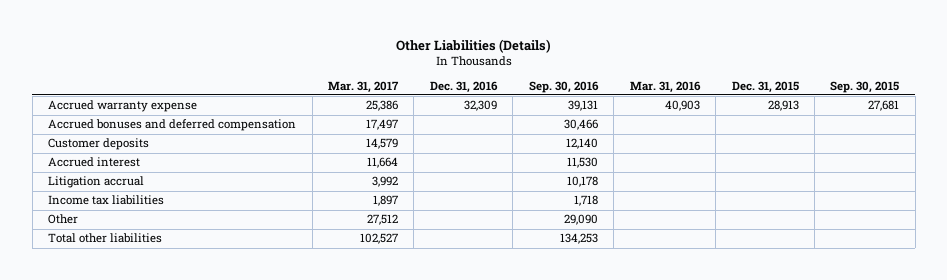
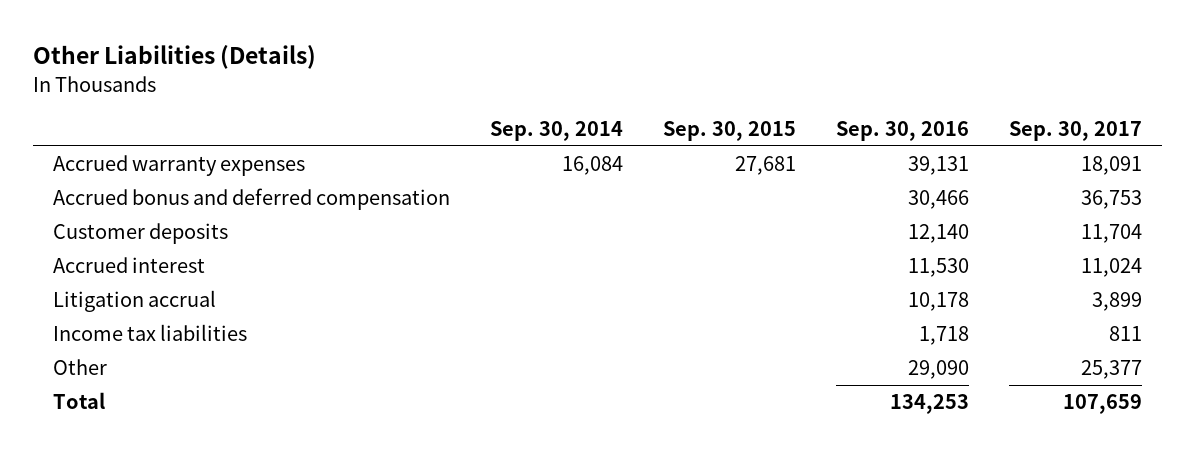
- | Mar. 31, 2017 | Dec. 31, 2016 | Sep. 30, 2016 | Mar. 31, 2016 | Dec. 31, 2015 | Sep. 30, 2015
+ | Sep. 30, 2014 | Sep. 30, 2015 | Sep. 30, 2016 | Sep. 30, 2017
- Accrued warranty expense | 25,386 | 32,309 | 39,131 | 40,903 | 28,913 | 27,681
- Accrued bonuses and deferred compensation | 17,497 | | 30,466 | | |
+ Accrued warranty expenses | 16,084 | 27,681 | 39,131 | 18,091
+ Accrued bonus and deferred compensation | | | 30,466 | 36,753
- Total other liabilities | 102,527 | | 134,253 | | |
+ Total | | | 134,253 | 107,659

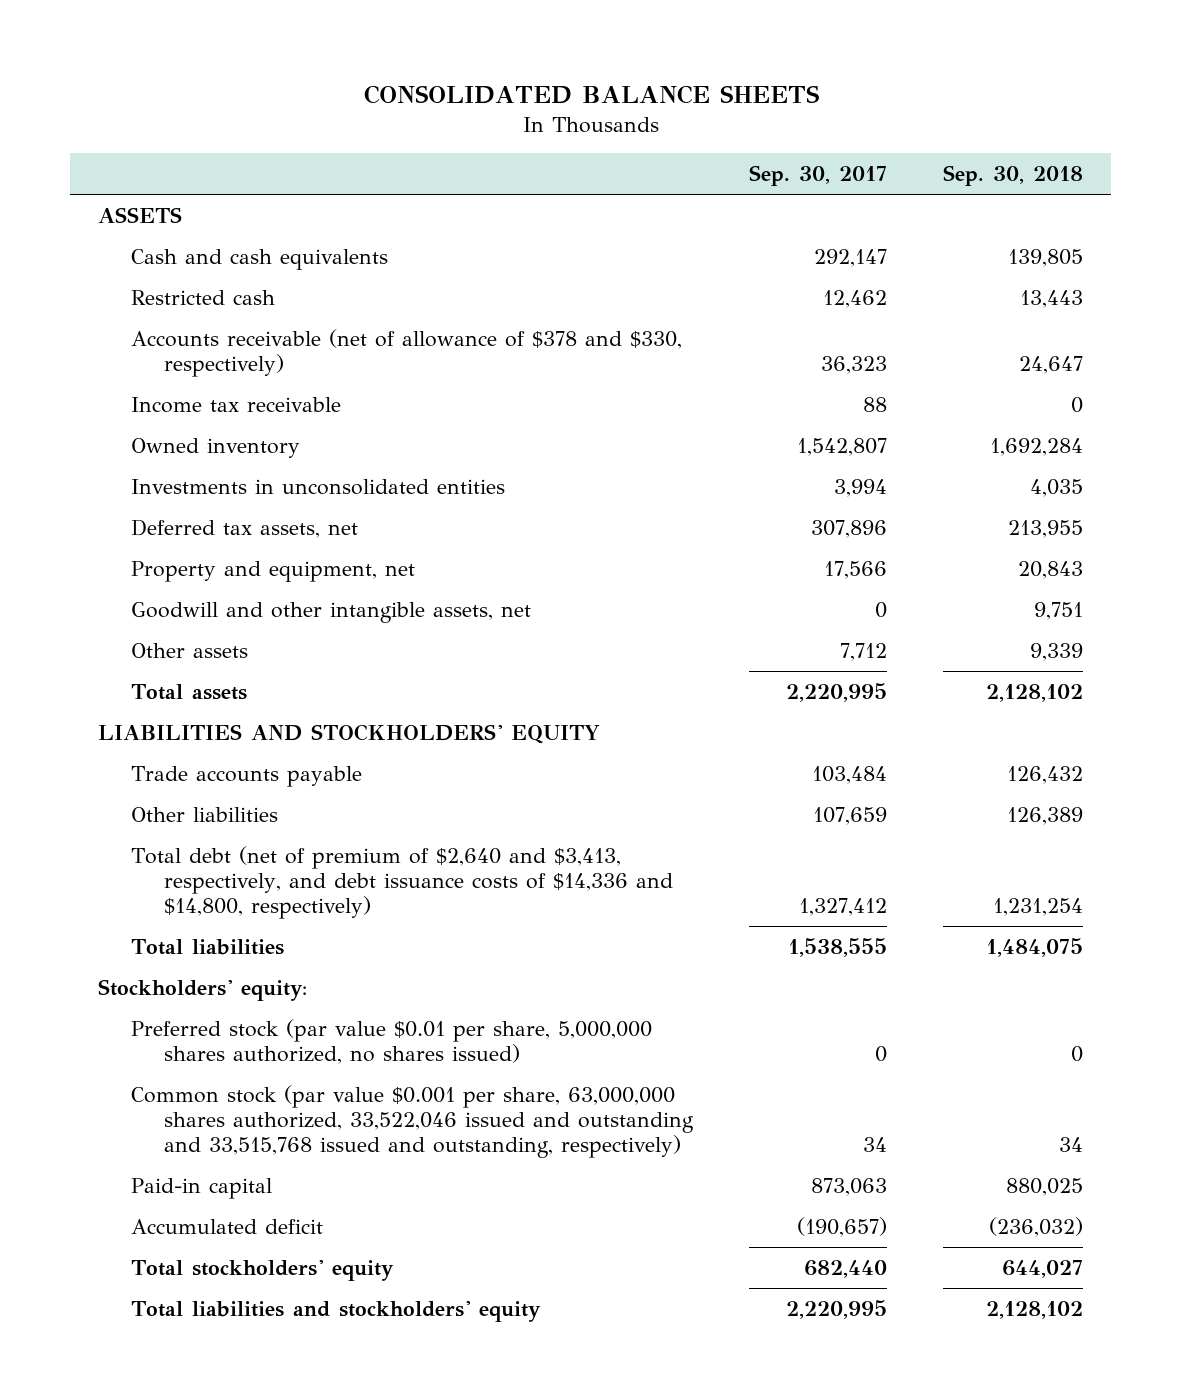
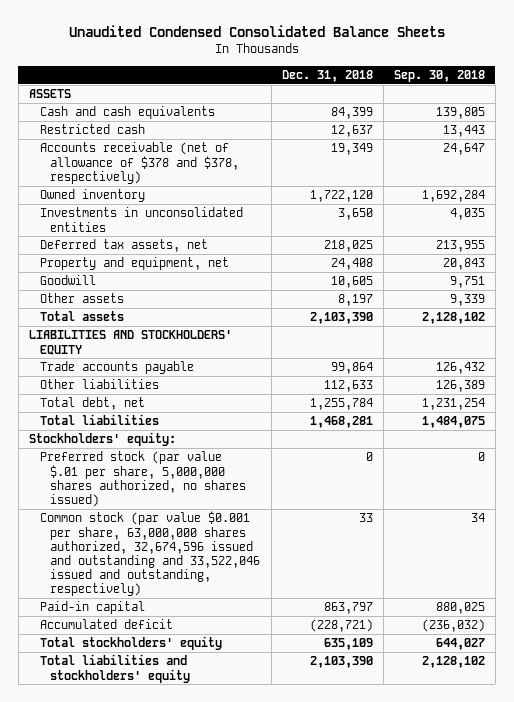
- CONSOLIDATED BALANCE SHEETS
+ Unaudited Condensed Consolidated Balance Sheets
- | Sep. 30, 2017 | Sep. 30, 2018
+ | Dec. 31, 2018 | Sep. 30, 2018
- Accounts receivable (net of allowance of $378 and $330, respectively) | 36,323 | 24,647
- Income tax receivable | 88 | 0
+ Accounts receivable (net of allowance of $378 and $378, respectively) | 19,349 | 24,647
- Goodwill and other intangible assets, net | 0 | 9,751
+ Goodwill | 10,605 | 9,751
- Total debt (net of premium of $2,640 and $3,413, respectively, and debt issuance costs of $14,336 and $14,800, respectively) | 1,327,412 | 1,231,254
+ Total debt, net | 1,255,784 | 1,231,254
- Preferred stock (par value $0.01 per share, 5,000,000 shares authorized, no shares issued) | 0 | 0
- Common stock (par value $0.001 per share, 63,000,000 shares authorized, 33,522,046 issued and outstanding and 33,515,768 issued and outstanding, respectively) | 34 | 34
+ Preferred stock (par value $.01 per share, 5,000,000 shares authorized, no shares issued) | 0 | 0
+ Common stock (par value $0.001 per share, 63,000,000 shares authorized, 32,674,596 issued and outstanding and 33,522,046 issued and outstanding, respectively) | 33 | 34

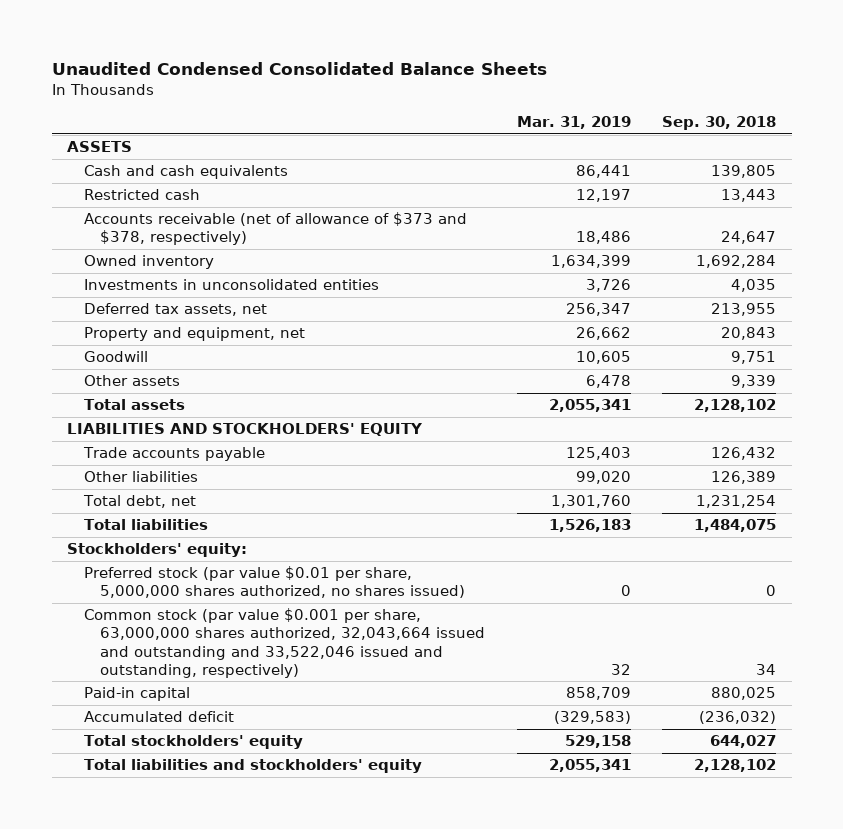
- | Dec. 31, 2018 | Sep. 30, 2018
+ | Mar. 31, 2019 | Sep. 30, 2018
- Accounts receivable (net of allowance of $378 and $378, respectively) | 19,349 | 24,647
+ Accounts receivable (net of allowance of $373 and $378, respectively) | 18,486 | 24,647
- Preferred stock (par value $.01 per share, 5,000,000 shares authorized, no shares issued) | 0 | 0
- Common stock (par value $0.001 per share, 63,000,000 shares authorized, 32,674,596 issued and outstanding and 33,522,046 issued and outstanding, respectively) | 33 | 34
+ Preferred stock (par value $0.01 per share, 5,000,000 shares authorized, no shares issued) | 0 | 0
+ Common stock (par value $0.001 per share, 63,000,000 shares authorized, 32,043,664 issued and outstanding and 33,522,046 issued and outstanding, respectively) | 32 | 34

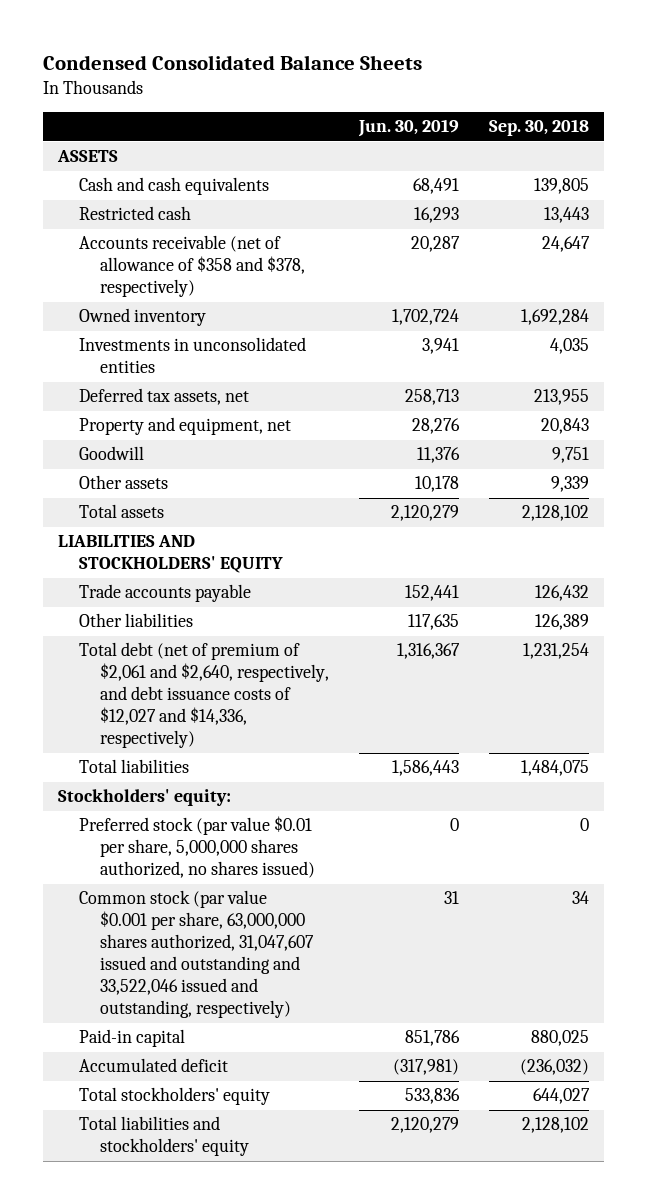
- Unaudited Condensed Consolidated Balance Sheets
+ Condensed Consolidated Balance Sheets
- | Mar. 31, 2019 | Sep. 30, 2018
+ | Jun. 30, 2019 | Sep. 30, 2018
- Accounts receivable (net of allowance of $373 and $378, respectively) | 18,486 | 24,647
+ Accounts receivable (net of allowance of $358 and $378, respectively) | 20,287 | 24,647
- Total debt, net | 1,301,760 | 1,231,254
+ Total debt (net of premium of $2,061 and $2,640, respectively, and debt issuance costs of $12,027 and $14,336, respectively) | 1,316,367 | 1,231,254
- Common stock (par value $0.001 per share, 63,000,000 shares authorized, 32,043,664 issued and outstanding and 33,522,046 issued and outstanding, respectively) | 32 | 34
+ Common stock (par value $0.001 per share, 63,000,000 shares authorized, 31,047,607 issued and outstanding and 33,522,046 issued and outstanding, respectively) | 31 | 34

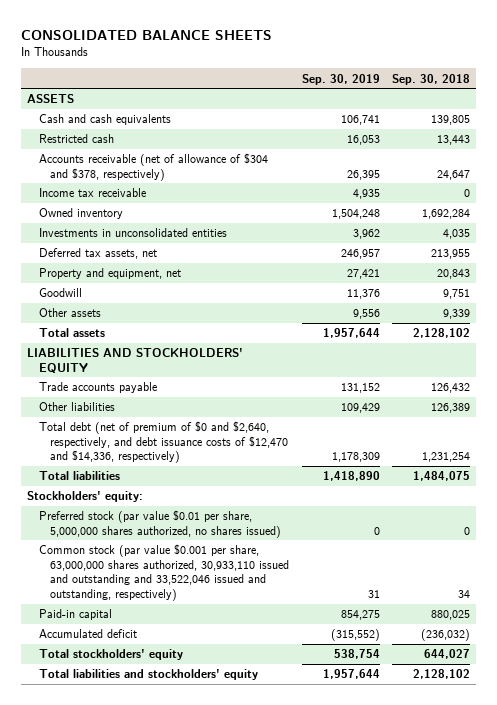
- Condensed Consolidated Balance Sheets
+ CONSOLIDATED BALANCE SHEETS
- | Jun. 30, 2019 | Sep. 30, 2018
+ | Sep. 30, 2019 | Sep. 30, 2018
- Accounts receivable (net of allowance of $358 and $378, respectively) | 20,287 | 24,647
+ Accounts receivable (net of allowance of $304 and $378, respectively) | 26,395 | 24,647
+ Income tax receivable | 4,935 | 0
- Total debt (net of premium of $2,061 and $2,640, respectively, and debt issuance costs of $12,027 and $14,336, respectively) | 1,316,367 | 1,231,254
+ Total debt (net of premium of $0 and $2,640, respectively, and debt issuance costs of $12,470 and $14,336, respectively) | 1,178,309 | 1,231,254
- Common stock (par value $0.001 per share, 63,000,000 shares authorized, 31,047,607 issued and outstanding and 33,522,046 issued and outstanding, respectively) | 31 | 34
+ Common stock (par value $0.001 per share, 63,000,000 shares authorized, 30,933,110 issued and outstanding and 33,522,046 issued and outstanding, respectively) | 31 | 34

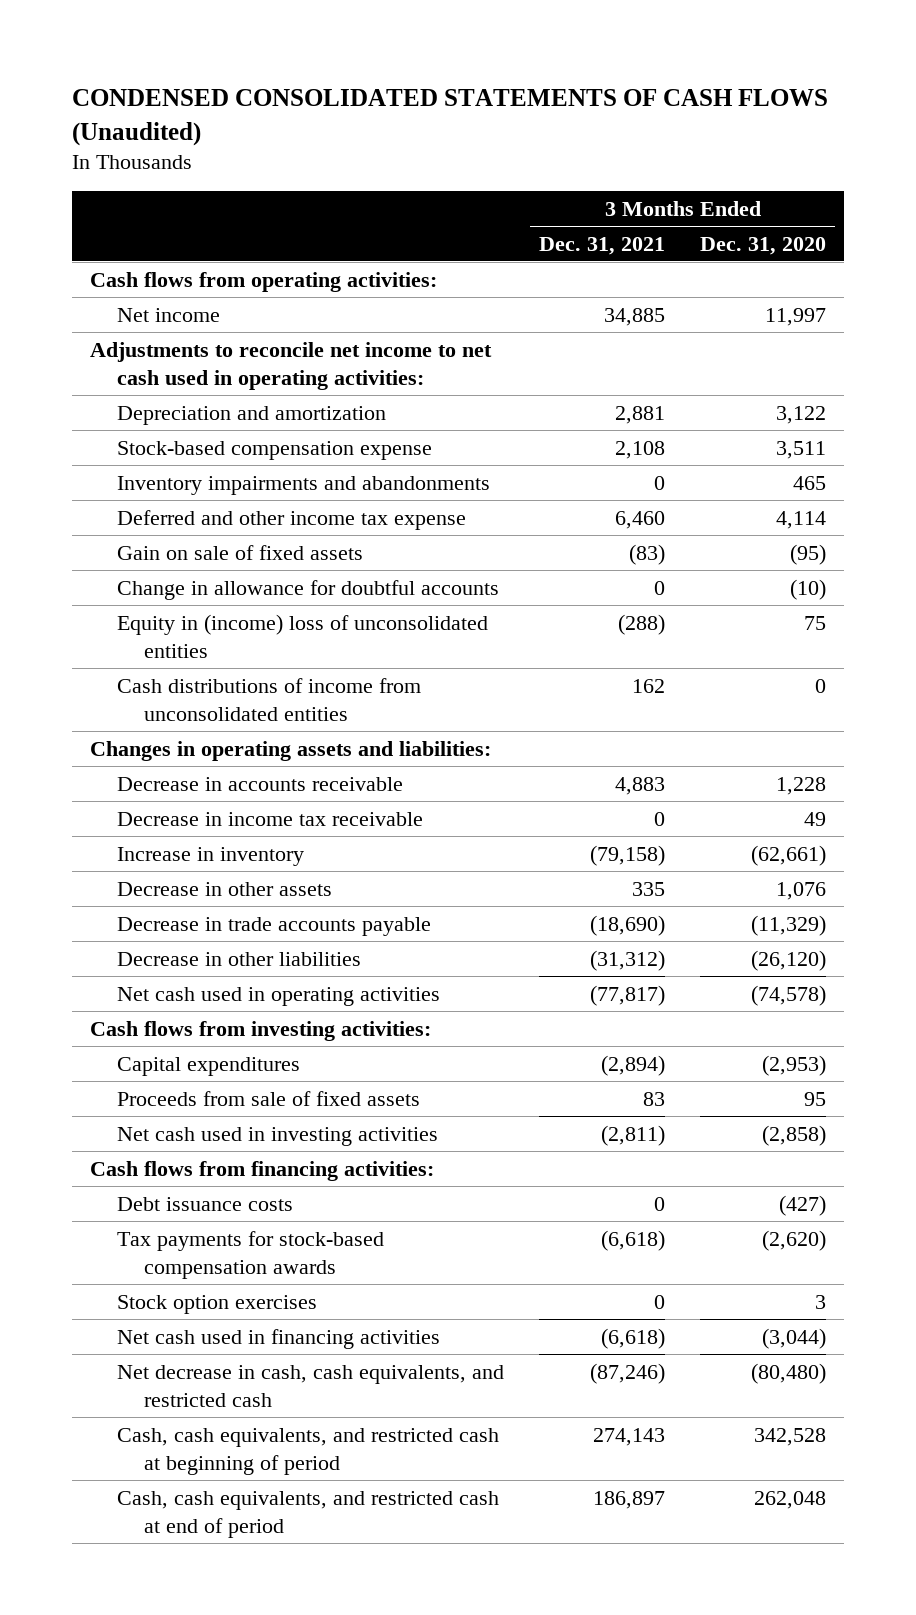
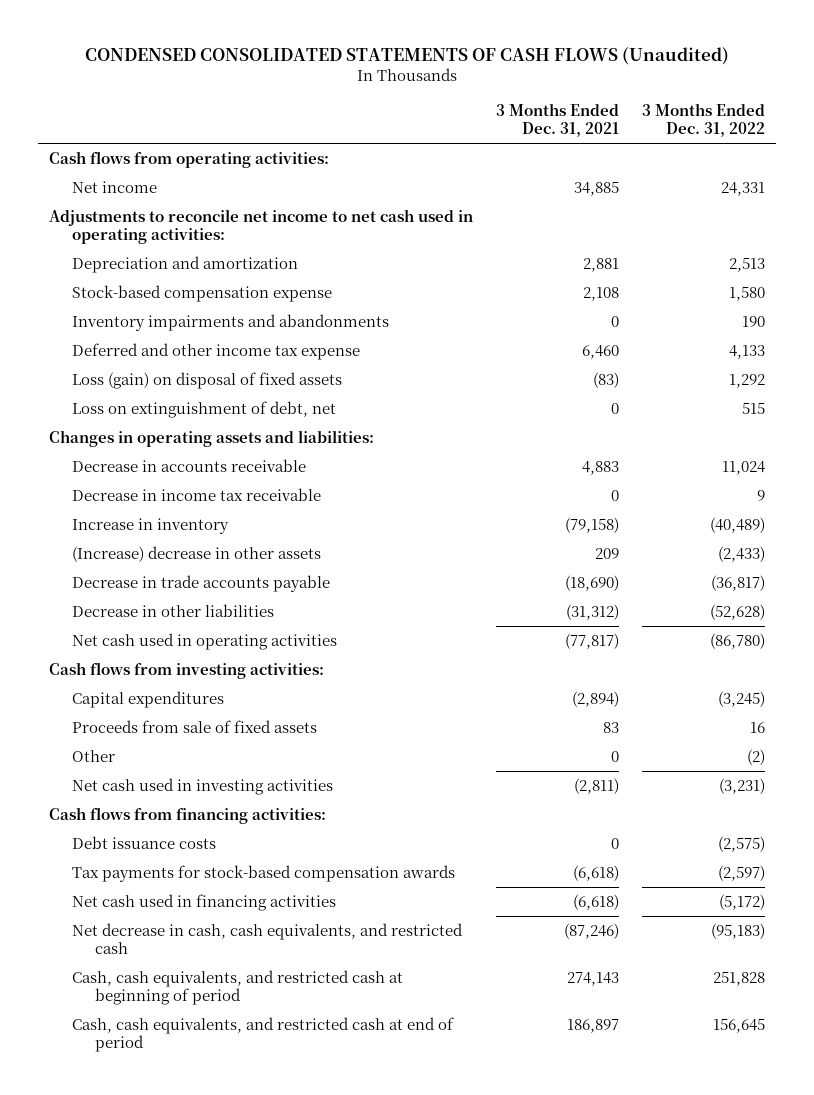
- | 3 Months Ended Dec. 31, 2021 | 3 Months Ended Dec. 31, 2020
+ | 3 Months Ended Dec. 31, 2021 | 3 Months Ended Dec. 31, 2022
- Gain on sale of fixed assets | (83) | (95)
- Change in allowance for doubtful accounts | 0 | (10)
- Equity in (income) loss of unconsolidated entities | (288) | 75
- Cash distributions of income from unconsolidated entities | 162 | 0
+ Loss (gain) on disposal of fixed assets | (83) | 1,292
+ Loss on extinguishment of debt, net | 0 | 515
- Decrease in other assets | 335 | 1,076
+ (Increase) decrease in other assets | 209 | (2,433)
+ Other | 0 | (2)
- Stock option exercises | 0 | 3

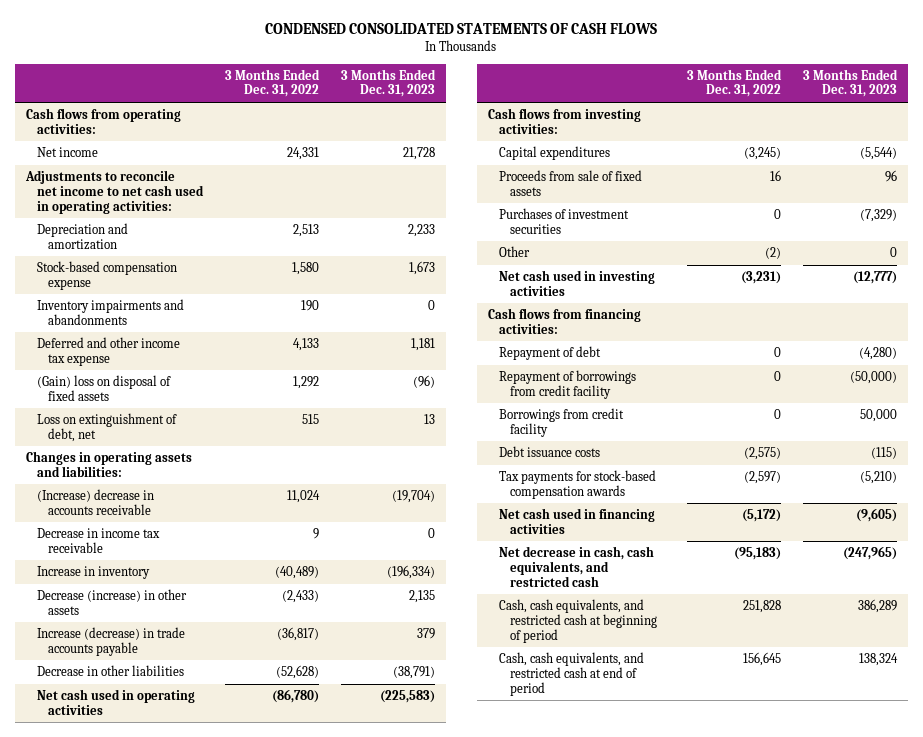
- CONDENSED CONSOLIDATED STATEMENTS OF CASH FLOWS (Unaudited)
+ CONDENSED CONSOLIDATED STATEMENTS OF CASH FLOWS
- | 3 Months Ended Dec. 31, 2021 | 3 Months Ended Dec. 31, 2022
+ | 3 Months Ended Dec. 31, 2022 | 3 Months Ended Dec. 31, 2023
- Loss (gain) on disposal of fixed assets | (83) | 1,292
+ (Gain) loss on disposal of fixed assets | 1,292 | (96)
- Decrease in accounts receivable | 4,883 | 11,024
+ (Increase) decrease in accounts receivable | 11,024 | (19,704)
- (Increase) decrease in other assets | 209 | (2,433)
- Decrease in trade accounts payable | (18,690) | (36,817)
+ Decrease (increase) in other assets | (2,433) | 2,135
+ Increase (decrease) in trade accounts payable | (36,817) | 379
+ Purchases of investment securities | 0 | (7,329)
+ Repayment of debt | 0 | (4,280)
+ Repayment of borrowings from credit facility | 0 | (50,000)
+ Borrowings from credit facility | 0 | 50,000

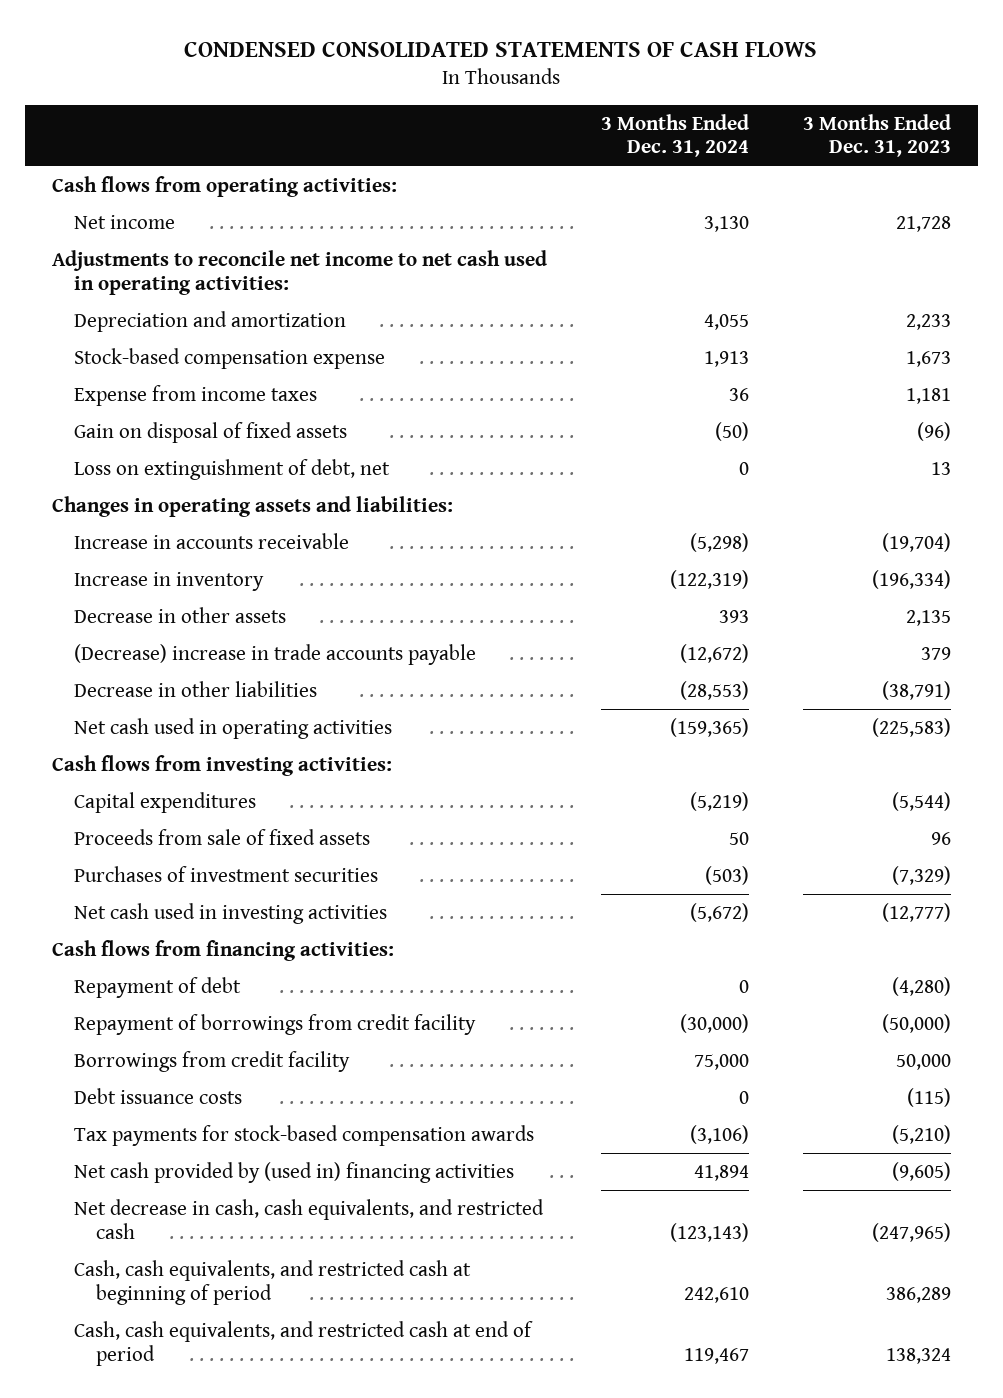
- | 3 Months Ended Dec. 31, 2022 | 3 Months Ended Dec. 31, 2023
+ | 3 Months Ended Dec. 31, 2024 | 3 Months Ended Dec. 31, 2023
- Inventory impairments and abandonments | 190 | 0
- Deferred and other income tax expense | 4,133 | 1,181
- (Gain) loss on disposal of fixed assets | 1,292 | (96)
+ Expense from income taxes | 36 | 1,181
+ Gain on disposal of fixed assets | (50) | (96)
- (Increase) decrease in accounts receivable | 11,024 | (19,704)
- Decrease in income tax receivable | 9 | 0
+ Increase in accounts receivable | (5,298) | (19,704)
- Decrease (increase) in other assets | (2,433) | 2,135
- Increase (decrease) in trade accounts payable | (36,817) | 379
+ Decrease in other assets | 393 | 2,135
+ (Decrease) increase in trade accounts payable | (12,672) | 379
- Other | (2) | 0
- Net cash used in financing activities | (5,172) | (9,605)
+ Net cash provided by (used in) financing activities | 41,894 | (9,605)

